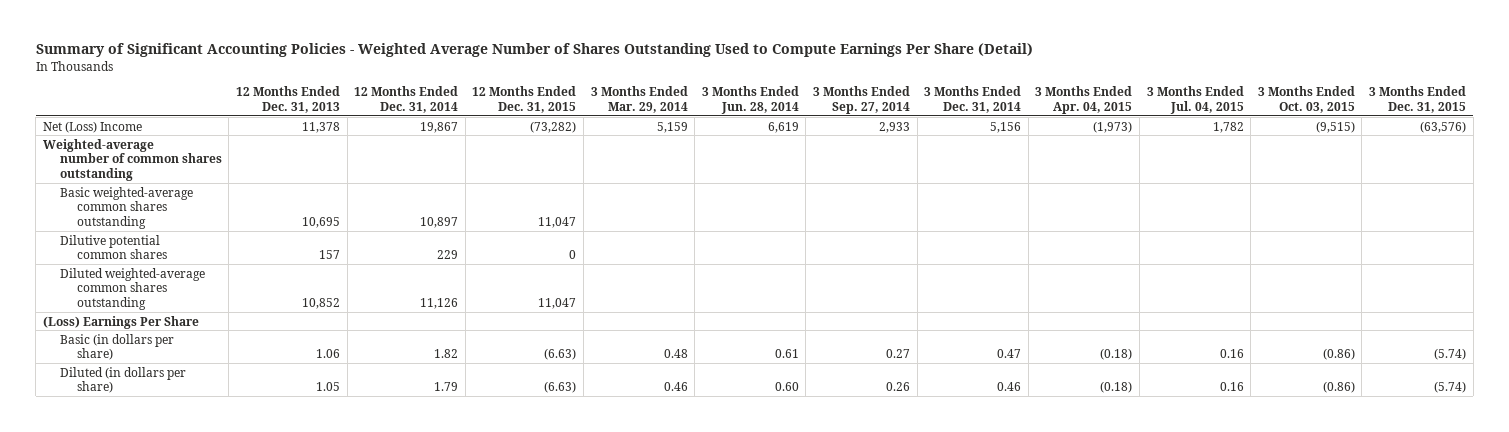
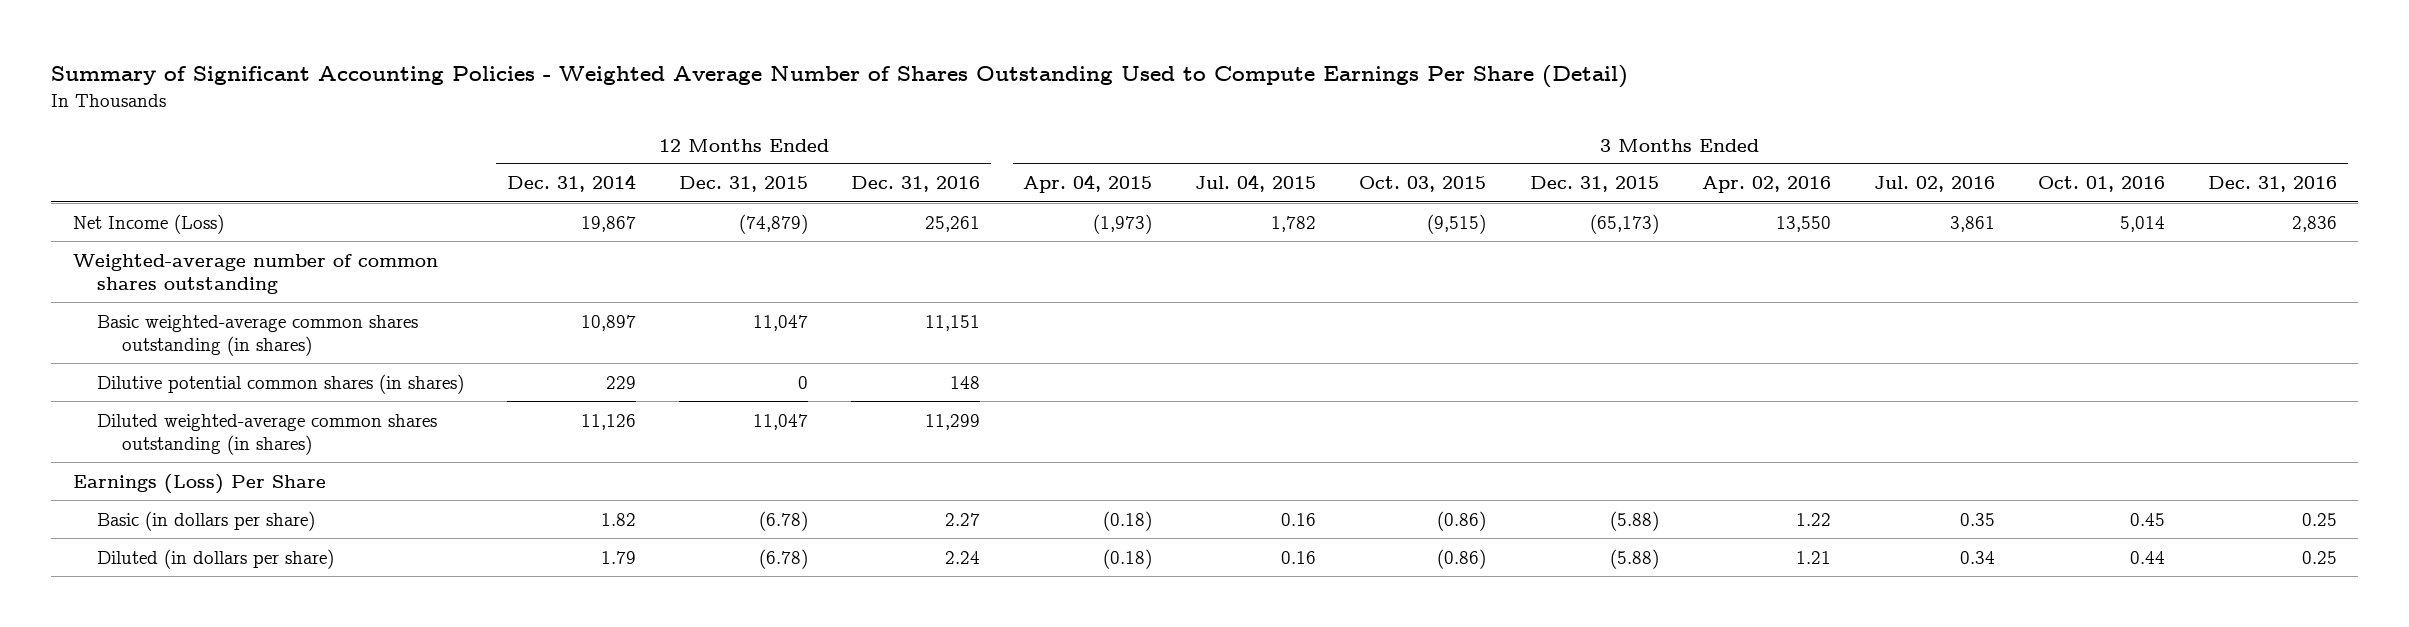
- | 12 Months Ended Dec. 31, 2013 | 12 Months Ended Dec. 31, 2014 | 12 Months Ended Dec. 31, 2015 | 3 Months Ended Mar. 29, 2014 | 3 Months Ended Jun. 28, 2014 | 3 Months Ended Sep. 27, 2014 | 3 Months Ended Dec. 31, 2014 | 3 Months Ended Apr. 04, 2015 | 3 Months Ended Jul. 04, 2015 | 3 Months Ended Oct. 03, 2015 | 3 Months Ended Dec. 31, 2015
+ | 12 Months Ended Dec. 31, 2014 | 12 Months Ended Dec. 31, 2015 | 12 Months Ended Dec. 31, 2016 | 3 Months Ended Apr. 04, 2015 | 3 Months Ended Jul. 04, 2015 | 3 Months Ended Oct. 03, 2015 | 3 Months Ended Dec. 31, 2015 | 3 Months Ended Apr. 02, 2016 | 3 Months Ended Jul. 02, 2016 | 3 Months Ended Oct. 01, 2016 | 3 Months Ended Dec. 31, 2016
- Net (Loss) Income | 11,378 | 19,867 | (73,282) | 5,159 | 6,619 | 2,933 | 5,156 | (1,973) | 1,782 | (9,515) | (63,576)
+ Net Income (Loss) | 19,867 | (74,879) | 25,261 | (1,973) | 1,782 | (9,515) | (65,173) | 13,550 | 3,861 | 5,014 | 2,836
- Basic weighted-average common shares outstanding | 10,695 | 10,897 | 11,047 | | | | | | | |
- Dilutive potential common shares | 157 | 229 | 0 | | | | | | | |
- Diluted weighted-average common shares outstanding | 10,852 | 11,126 | 11,047 | | | | | | | |
- (Loss) Earnings Per Share
- Basic (in dollars per share) | 1.06 | 1.82 | (6.63) | 0.48 | 0.61 | 0.27 | 0.47 | (0.18) | 0.16 | (0.86) | (5.74)
- Diluted (in dollars per share) | 1.05 | 1.79 | (6.63) | 0.46 | 0.60 | 0.26 | 0.46 | (0.18) | 0.16 | (0.86) | (5.74)
+ Basic weighted-average common shares outstanding (in shares) | 10,897 | 11,047 | 11,151 | | | | | | | |
+ Dilutive potential common shares (in shares) | 229 | 0 | 148 | | | | | | | |
+ Diluted weighted-average common shares outstanding (in shares) | 11,126 | 11,047 | 11,299 | | | | | | | |
+ Earnings (Loss) Per Share
+ Basic (in dollars per share) | 1.82 | (6.78) | 2.27 | (0.18) | 0.16 | (0.86) | (5.88) | 1.22 | 0.35 | 0.45 | 0.25
+ Diluted (in dollars per share) | 1.79 | (6.78) | 2.24 | (0.18) | 0.16 | (0.86) | (5.88) | 1.21 | 0.34 | 0.44 | 0.25

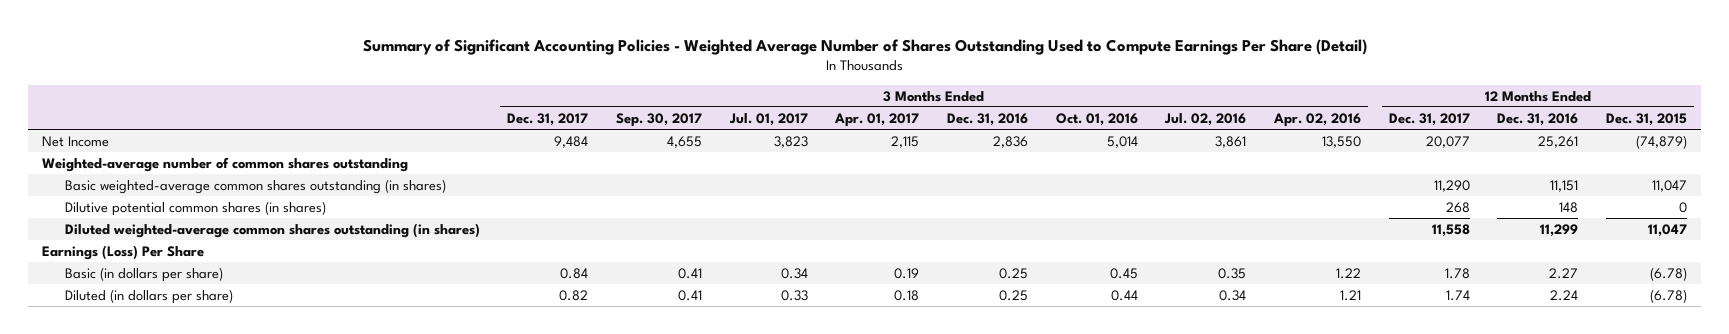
- | 12 Months Ended Dec. 31, 2014 | 12 Months Ended Dec. 31, 2015 | 12 Months Ended Dec. 31, 2016 | 3 Months Ended Apr. 04, 2015 | 3 Months Ended Jul. 04, 2015 | 3 Months Ended Oct. 03, 2015 | 3 Months Ended Dec. 31, 2015 | 3 Months Ended Apr. 02, 2016 | 3 Months Ended Jul. 02, 2016 | 3 Months Ended Oct. 01, 2016 | 3 Months Ended Dec. 31, 2016
+ | 3 Months Ended Dec. 31, 2017 | 3 Months Ended Sep. 30, 2017 | 3 Months Ended Jul. 01, 2017 | 3 Months Ended Apr. 01, 2017 | 3 Months Ended Dec. 31, 2016 | 3 Months Ended Oct. 01, 2016 | 3 Months Ended Jul. 02, 2016 | 3 Months Ended Apr. 02, 2016 | 12 Months Ended Dec. 31, 2017 | 12 Months Ended Dec. 31, 2016 | 12 Months Ended Dec. 31, 2015
- Net Income (Loss) | 19,867 | (74,879) | 25,261 | (1,973) | 1,782 | (9,515) | (65,173) | 13,550 | 3,861 | 5,014 | 2,836
+ Net Income | 9,484 | 4,655 | 3,823 | 2,115 | 2,836 | 5,014 | 3,861 | 13,550 | 20,077 | 25,261 | (74,879)

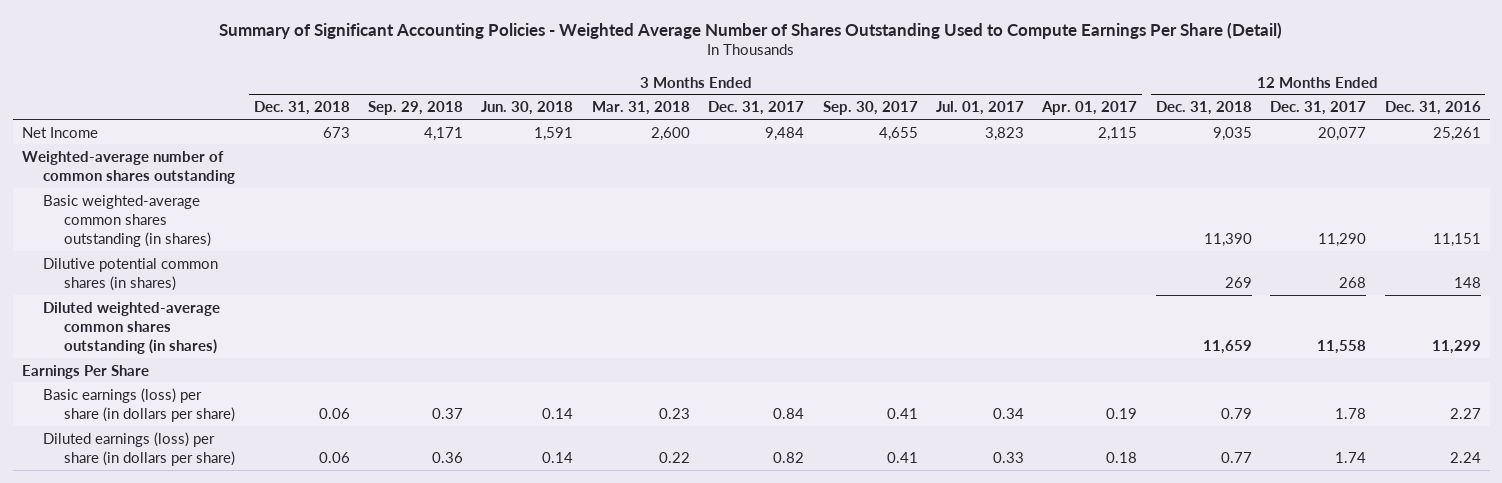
- | 3 Months Ended Dec. 31, 2017 | 3 Months Ended Sep. 30, 2017 | 3 Months Ended Jul. 01, 2017 | 3 Months Ended Apr. 01, 2017 | 3 Months Ended Dec. 31, 2016 | 3 Months Ended Oct. 01, 2016 | 3 Months Ended Jul. 02, 2016 | 3 Months Ended Apr. 02, 2016 | 12 Months Ended Dec. 31, 2017 | 12 Months Ended Dec. 31, 2016 | 12 Months Ended Dec. 31, 2015
+ | 3 Months Ended Dec. 31, 2018 | 3 Months Ended Sep. 29, 2018 | 3 Months Ended Jun. 30, 2018 | 3 Months Ended Mar. 31, 2018 | 3 Months Ended Dec. 31, 2017 | 3 Months Ended Sep. 30, 2017 | 3 Months Ended Jul. 01, 2017 | 3 Months Ended Apr. 01, 2017 | 12 Months Ended Dec. 31, 2018 | 12 Months Ended Dec. 31, 2017 | 12 Months Ended Dec. 31, 2016
- Earnings (Loss) Per Share
- Basic (in dollars per share) | 0.84 | 0.41 | 0.34 | 0.19 | 0.25 | 0.45 | 0.35 | 1.22 | 1.78 | 2.27 | (6.78)
- Diluted (in dollars per share) | 0.82 | 0.41 | 0.33 | 0.18 | 0.25 | 0.44 | 0.34 | 1.21 | 1.74 | 2.24 | (6.78)
+ Earnings Per Share
+ Basic earnings (loss) per share (in dollars per share) | 0.06 | 0.37 | 0.14 | 0.23 | 0.84 | 0.41 | 0.34 | 0.19 | 0.79 | 1.78 | 2.27
+ Diluted earnings (loss) per share (in dollars per share) | 0.06 | 0.36 | 0.14 | 0.22 | 0.82 | 0.41 | 0.33 | 0.18 | 0.77 | 1.74 | 2.24

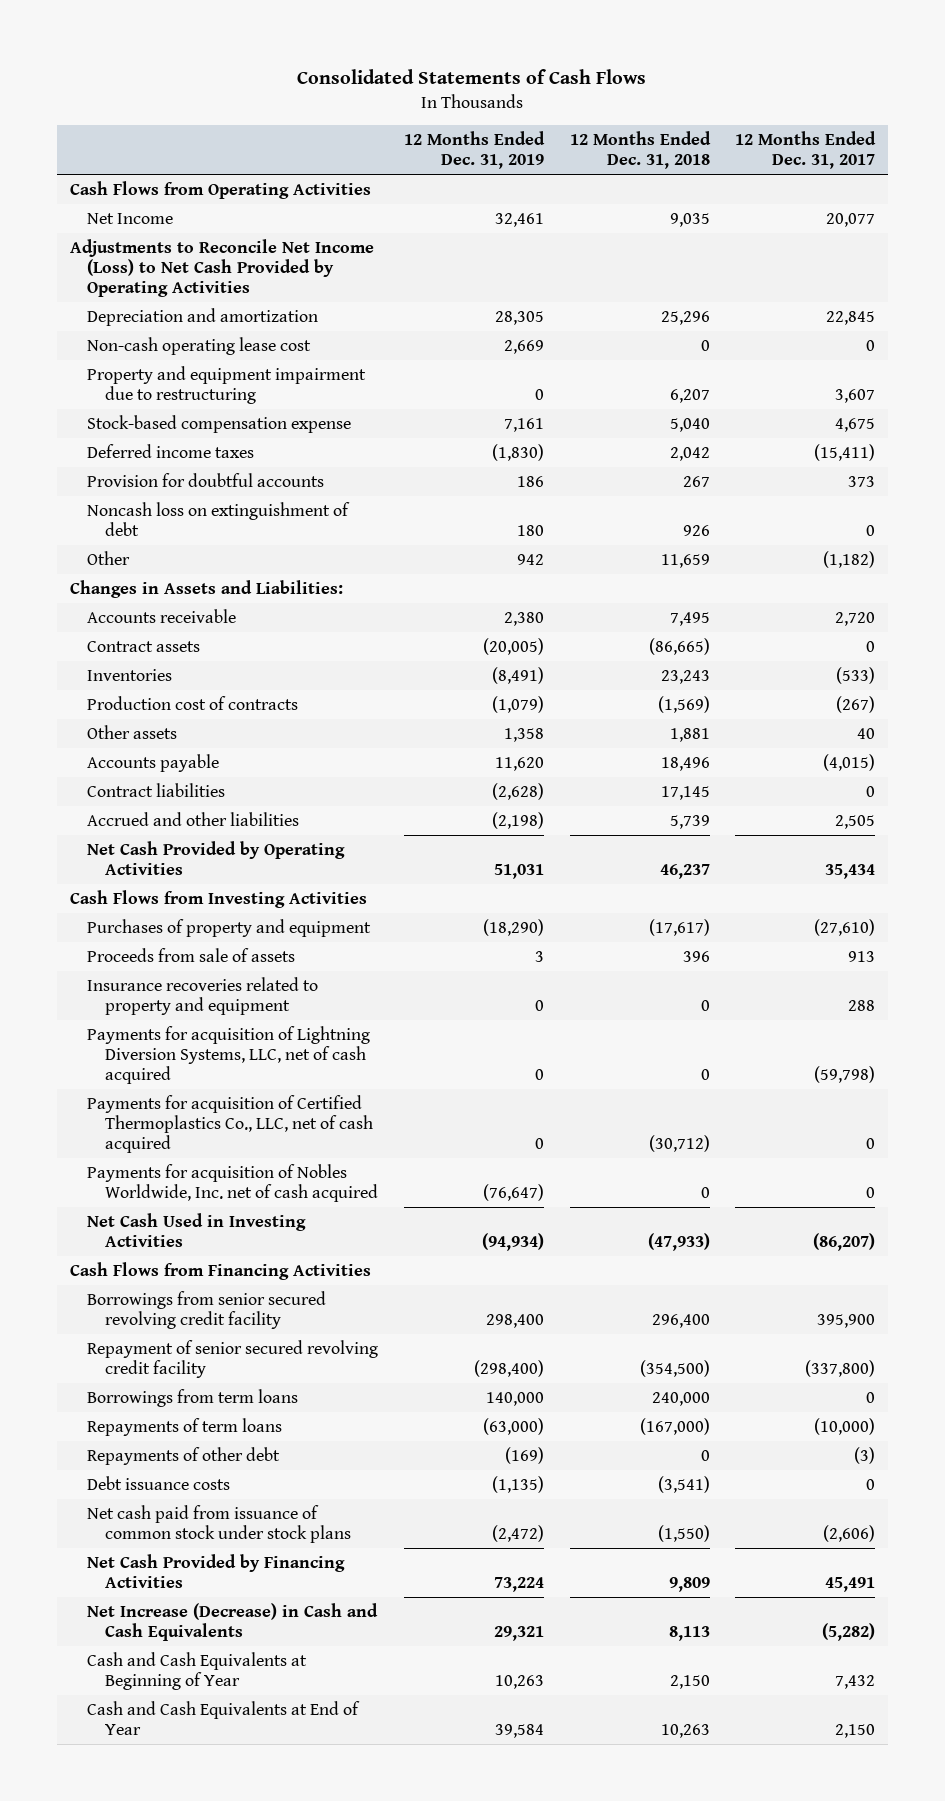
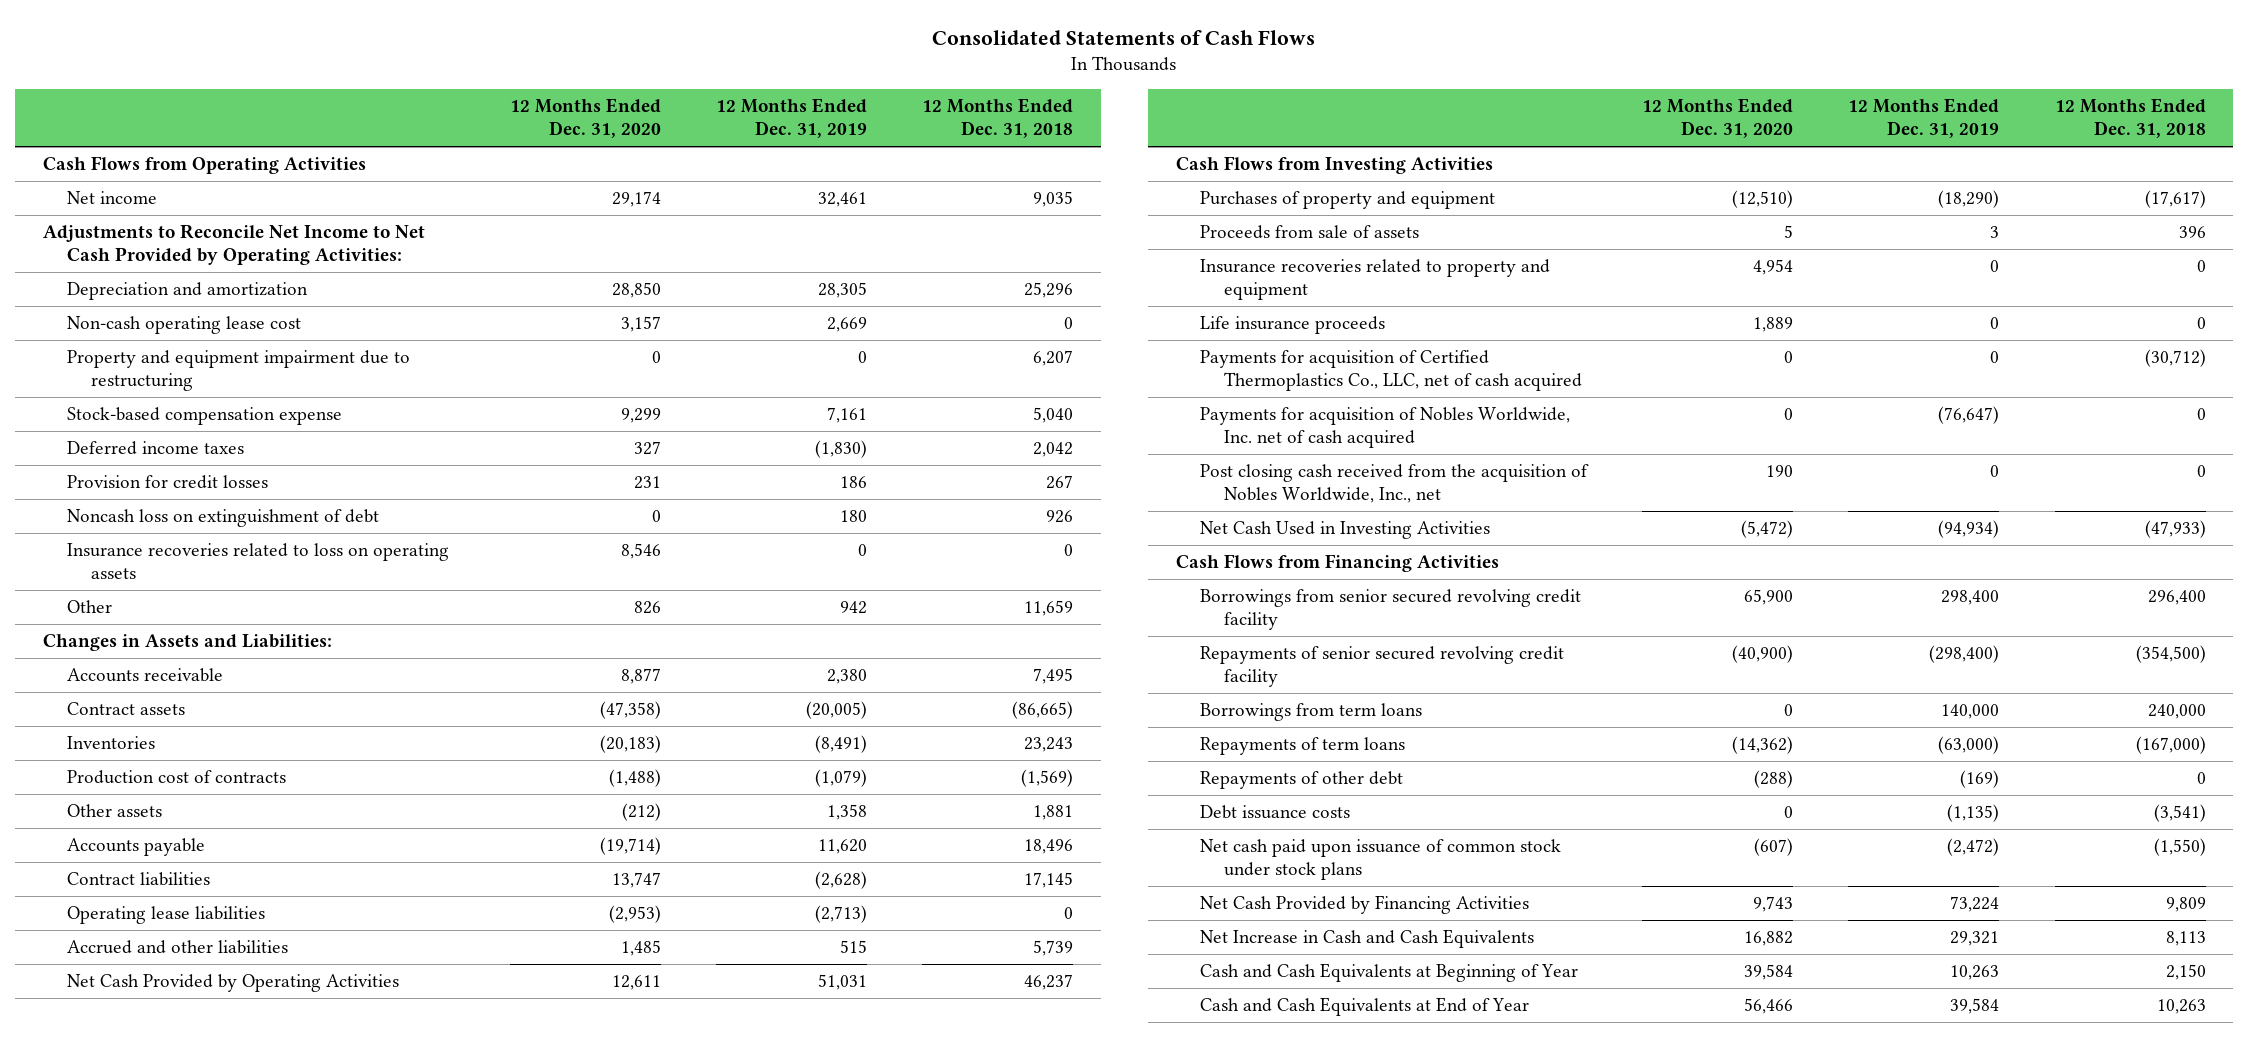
- | 12 Months Ended Dec. 31, 2019 | 12 Months Ended Dec. 31, 2018 | 12 Months Ended Dec. 31, 2017
+ | 12 Months Ended Dec. 31, 2020 | 12 Months Ended Dec. 31, 2019 | 12 Months Ended Dec. 31, 2018
- Net Income | 32,461 | 9,035 | 20,077
- Adjustments to Reconcile Net Income (Loss) to Net Cash Provided by Operating Activities
+ Net income | 29,174 | 32,461 | 9,035
+ Adjustments to Reconcile Net Income to Net Cash Provided by Operating Activities:
- Provision for doubtful accounts | 186 | 267 | 373
+ Provision for credit losses | 231 | 186 | 267
+ Insurance recoveries related to loss on operating assets | 8,546 | 0 | 0
- Accrued and other liabilities | (2,198) | 5,739 | 2,505
+ Operating lease liabilities | (2,953) | (2,713) | 0
+ Accrued and other liabilities | 1,485 | 515 | 5,739
- Payments for acquisition of Lightning Diversion Systems, LLC, net of cash acquired | 0 | 0 | (59,798)
+ Life insurance proceeds | 1,889 | 0 | 0
+ Post closing cash received from the acquisition of Nobles Worldwide, Inc., net | 190 | 0 | 0
- Repayment of senior secured revolving credit facility | (298,400) | (354,500) | (337,800)
+ Repayments of senior secured revolving credit facility | (40,900) | (298,400) | (354,500)
- Net cash paid from issuance of common stock under stock plans | (2,472) | (1,550) | (2,606)
+ Net cash paid upon issuance of common stock under stock plans | (607) | (2,472) | (1,550)
- Net Increase (Decrease) in Cash and Cash Equivalents | 29,321 | 8,113 | (5,282)
+ Net Increase in Cash and Cash Equivalents | 16,882 | 29,321 | 8,113

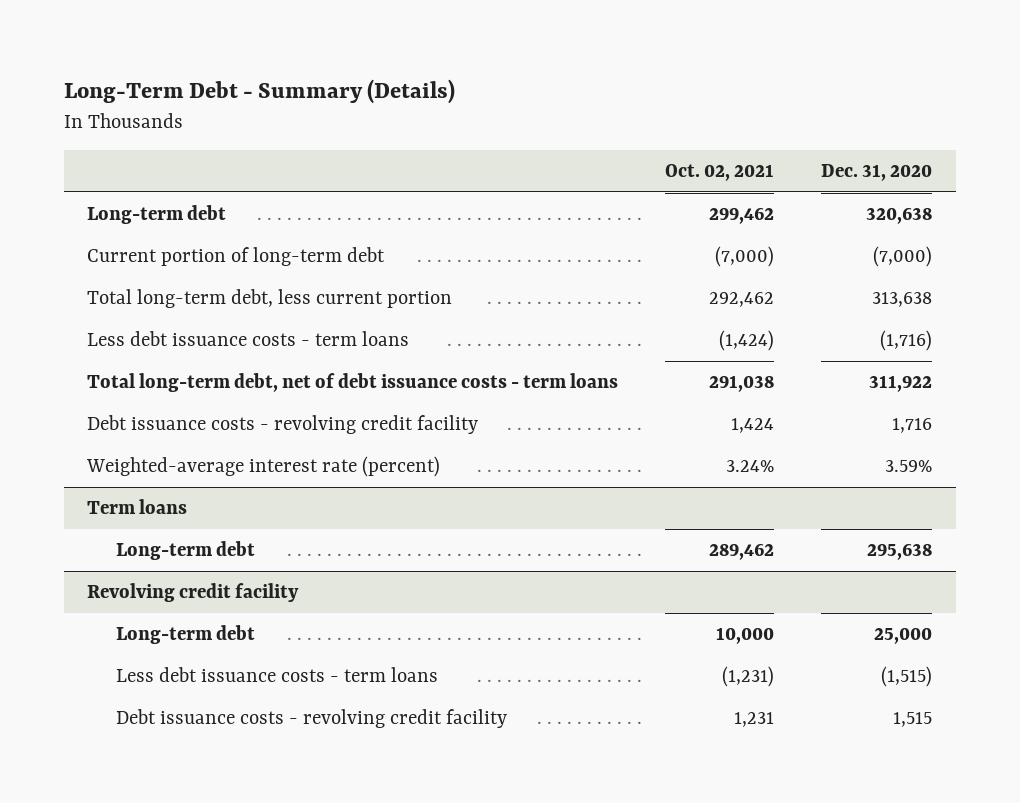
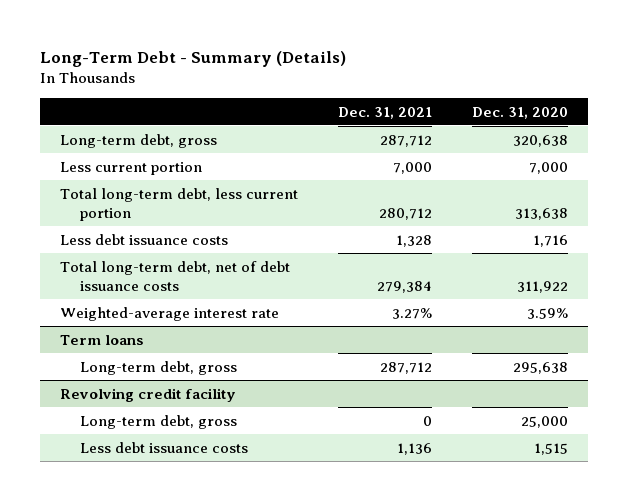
- | Oct. 02, 2021 | Dec. 31, 2020
+ | Dec. 31, 2021 | Dec. 31, 2020
- Long-term debt | 299,462 | 320,638
- Current portion of long-term debt | (7,000) | (7,000)
+ Long-term debt, gross | 287,712 | 320,638
+ Less current portion | 7,000 | 7,000
- Less debt issuance costs - term loans | (1,424) | (1,716)
- Total long-term debt, net of debt issuance costs - term loans | 291,038 | 311,922
- Debt issuance costs - revolving credit facility | 1,424 | 1,716
- Weighted-average interest rate (percent) | 3.24% | 3.59%
+ Less debt issuance costs | 1,328 | 1,716
+ Total long-term debt, net of debt issuance costs | 279,384 | 311,922
+ Weighted-average interest rate | 3.27% | 3.59%
@ Term loans
- Long-term debt | 289,462 | 295,638
+ Long-term debt, gross | 287,712 | 295,638
@ Revolving credit facility
- Long-term debt | 10,000 | 25,000
- Less debt issuance costs - term loans | (1,231) | (1,515)
- Debt issuance costs - revolving credit facility | 1,231 | 1,515
+ Long-term debt, gross | 0 | 25,000
+ Less debt issuance costs | 1,136 | 1,515

